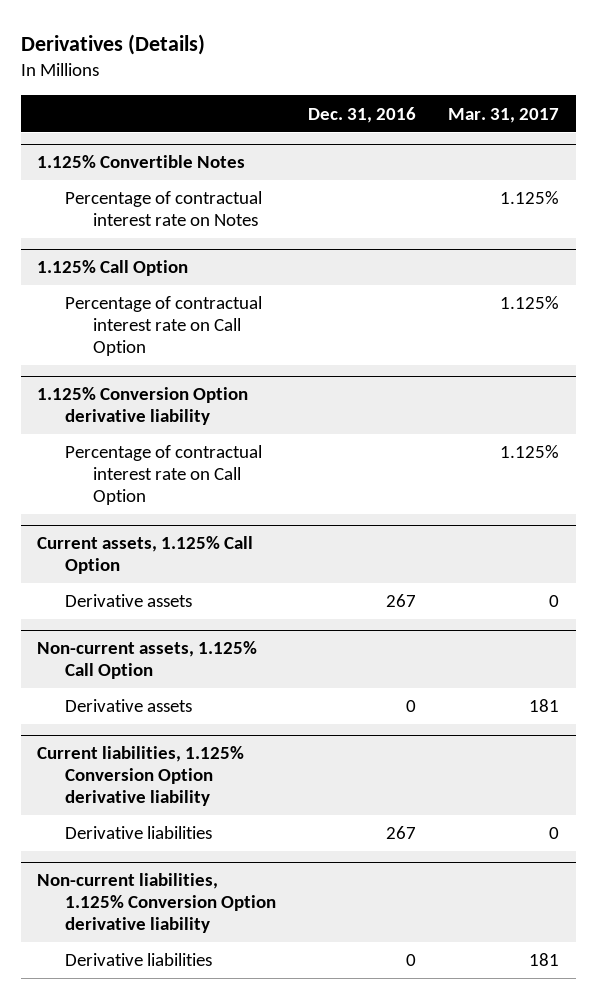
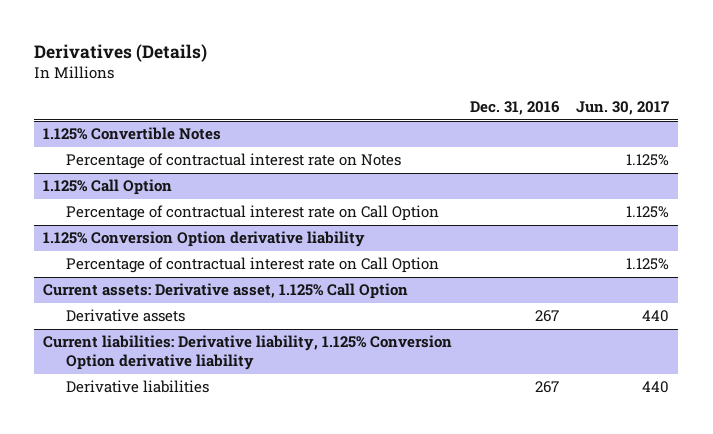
- | Dec. 31, 2016 | Mar. 31, 2017
+ | Dec. 31, 2016 | Jun. 30, 2017
- Current assets, 1.125% Call Option
+ Current assets: Derivative asset, 1.125% Call Option
- Non-current assets, 1.125% Call Option
- Derivative assets | 0 | 181
- Current liabilities, 1.125% Conversion Option derivative liability
+ Current liabilities: Derivative liability, 1.125% Conversion Option derivative liability
- Non-current liabilities, 1.125% Conversion Option derivative liability
- Derivative liabilities | 0 | 181

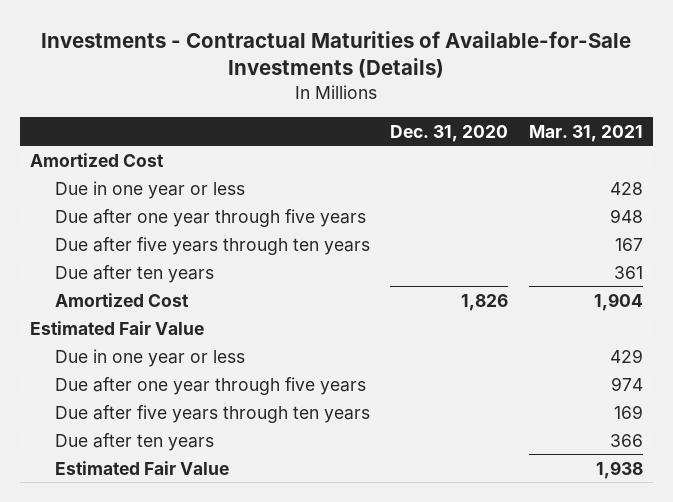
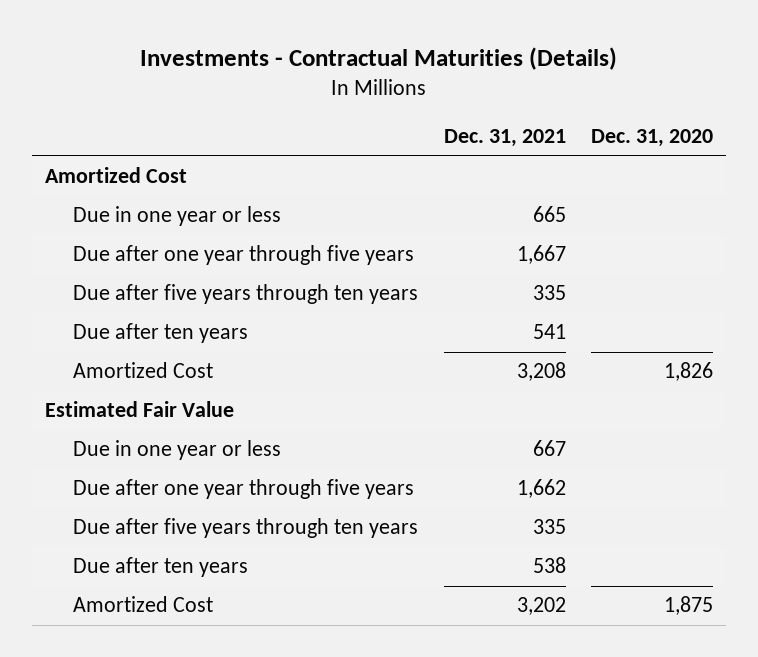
- Investments - Contractual Maturities of Available-for-Sale Investments (Details)
+ Investments - Contractual Maturities (Details)
- | Dec. 31, 2020 | Mar. 31, 2021
+ | Dec. 31, 2021 | Dec. 31, 2020
- Estimated Fair Value | | 1,938
+ Amortized Cost | 3,202 | 1,875

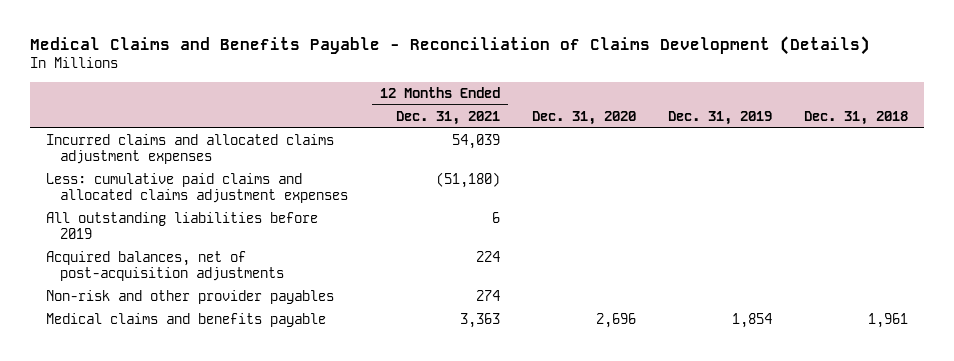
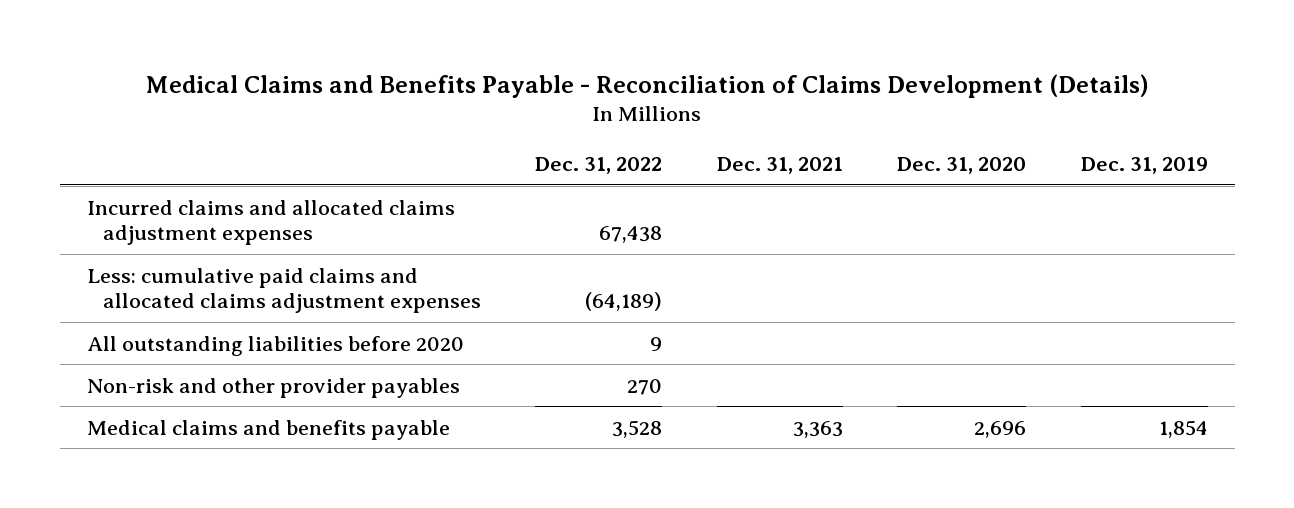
- | 12 Months Ended Dec. 31, 2021 | Dec. 31, 2020 | Dec. 31, 2019 | Dec. 31, 2018
+ | Dec. 31, 2022 | Dec. 31, 2021 | Dec. 31, 2020 | Dec. 31, 2019
- All outstanding liabilities before 2019 | 6 | | |
- Acquired balances, net of post-acquisition adjustments | 224 | | |
+ All outstanding liabilities before 2020 | 9 | | |

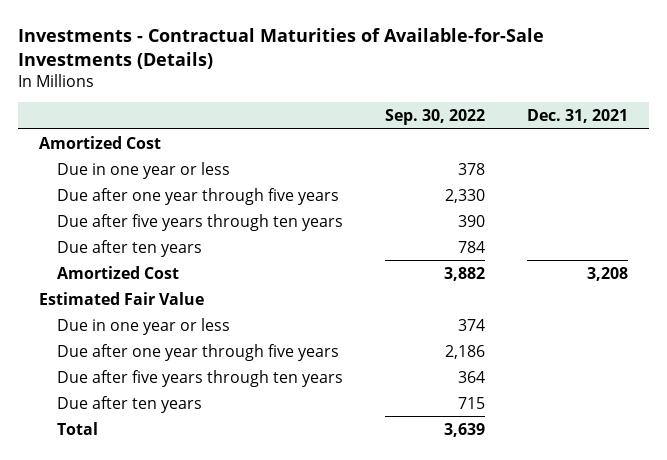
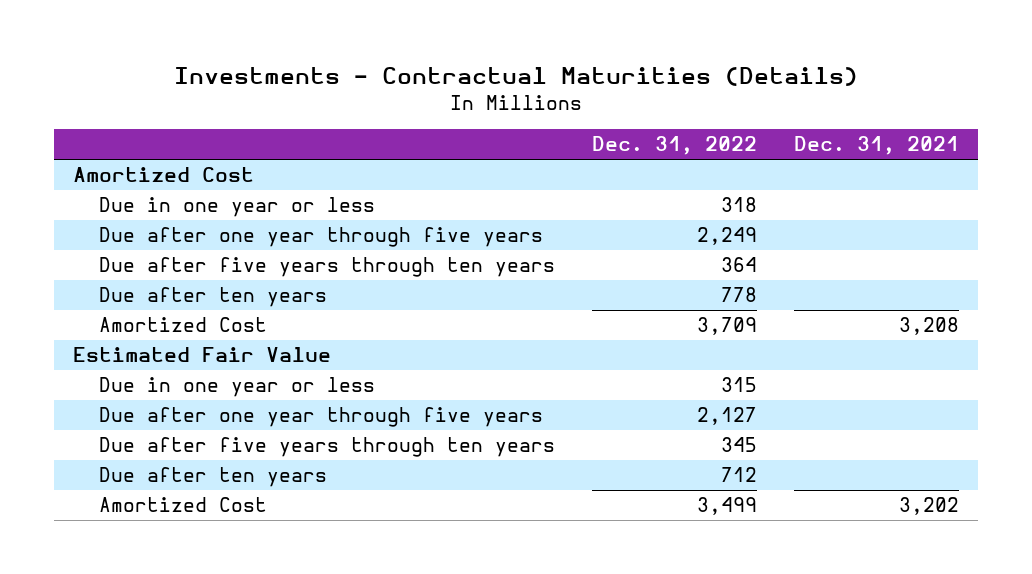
- Investments - Contractual Maturities of Available-for-Sale Investments (Details)
+ Investments - Contractual Maturities (Details)
- | Sep. 30, 2022 | Dec. 31, 2021
+ | Dec. 31, 2022 | Dec. 31, 2021
- Total | 3,639 |
+ Amortized Cost | 3,499 | 3,202

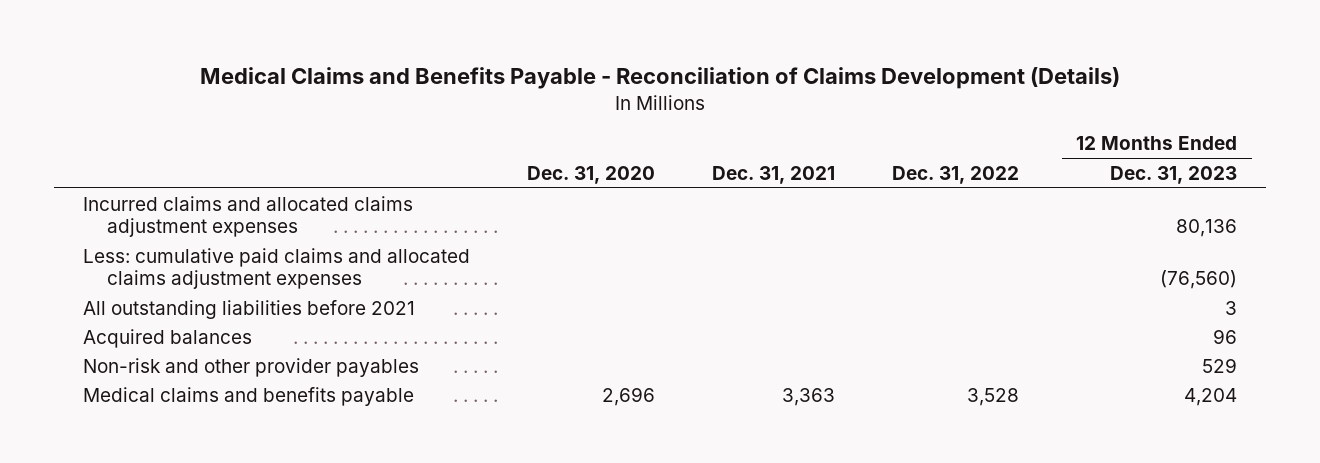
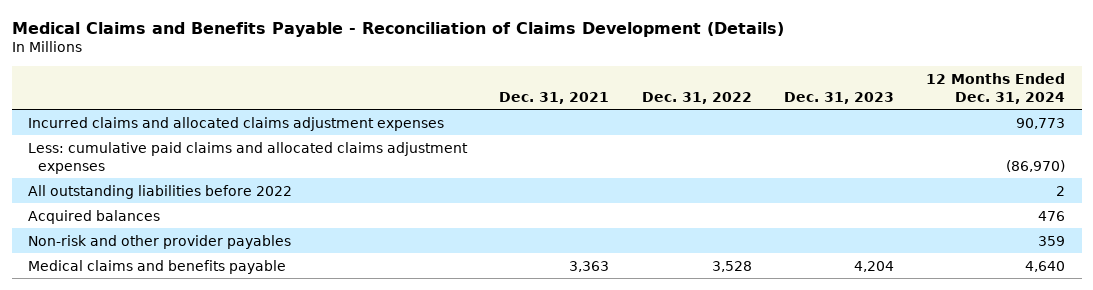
- | Dec. 31, 2020 | Dec. 31, 2021 | Dec. 31, 2022 | 12 Months Ended Dec. 31, 2023
+ | Dec. 31, 2021 | Dec. 31, 2022 | Dec. 31, 2023 | 12 Months Ended Dec. 31, 2024
- All outstanding liabilities before 2021 | | | | 3
+ All outstanding liabilities before 2022 | | | | 2

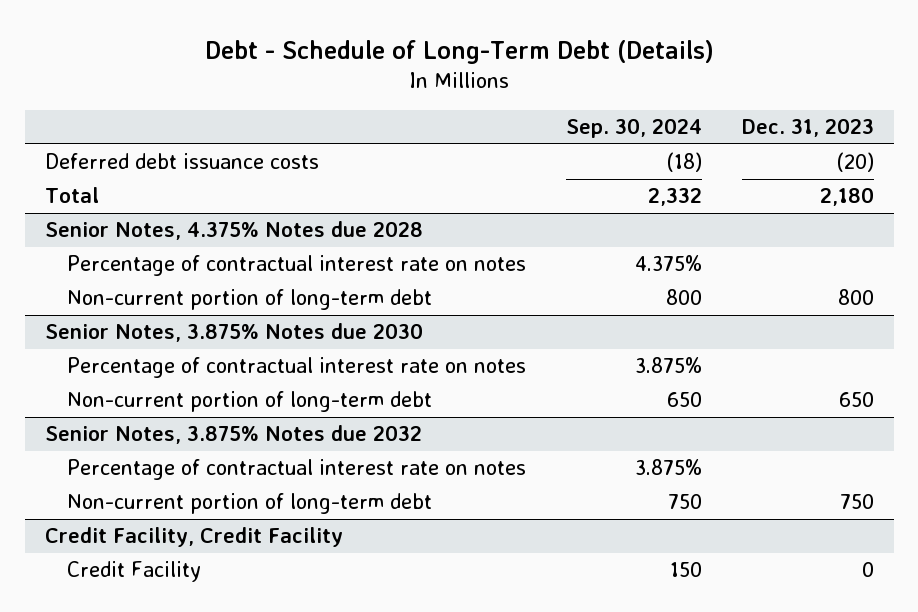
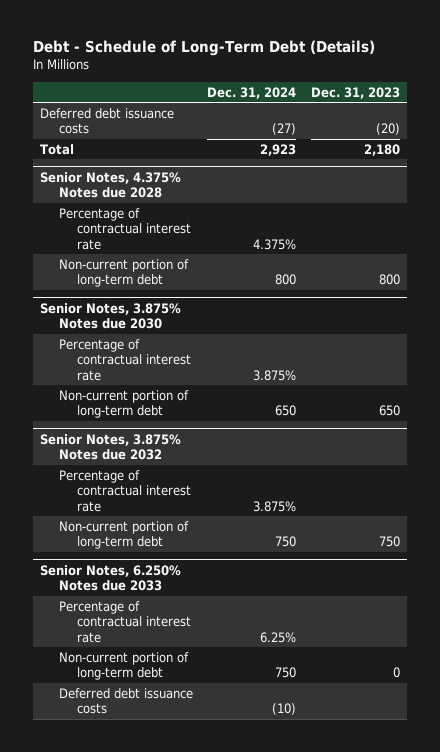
- | Sep. 30, 2024 | Dec. 31, 2023
+ | Dec. 31, 2024 | Dec. 31, 2023
@ Senior Notes, 4.375% Notes due 2028
- Percentage of contractual interest rate on notes | 4.375% |
+ Percentage of contractual interest rate | 4.375% |
@ Senior Notes, 3.875% Notes due 2030
- Percentage of contractual interest rate on notes | 3.875% |
+ Percentage of contractual interest rate | 3.875% |
@ Senior Notes, 3.875% Notes due 2032
- Percentage of contractual interest rate on notes | 3.875% |
+ Percentage of contractual interest rate | 3.875% |
- Credit Facility, Credit Facility
- Credit Facility | 150 | 0
+ Senior Notes, 6.250% Notes due 2033
+ Percentage of contractual interest rate | 6.25% |
+ Non-current portion of long-term debt | 750 | 0
+ Deferred debt issuance costs | (10) |

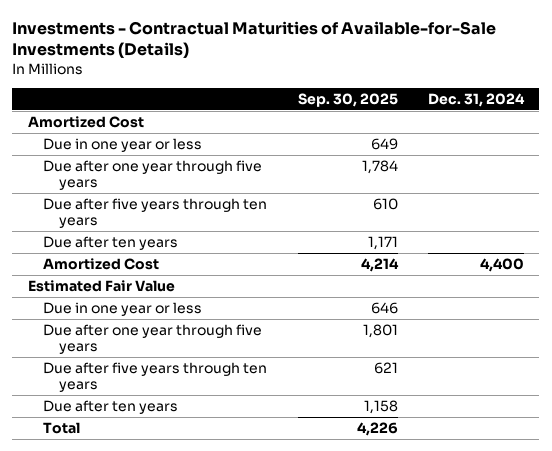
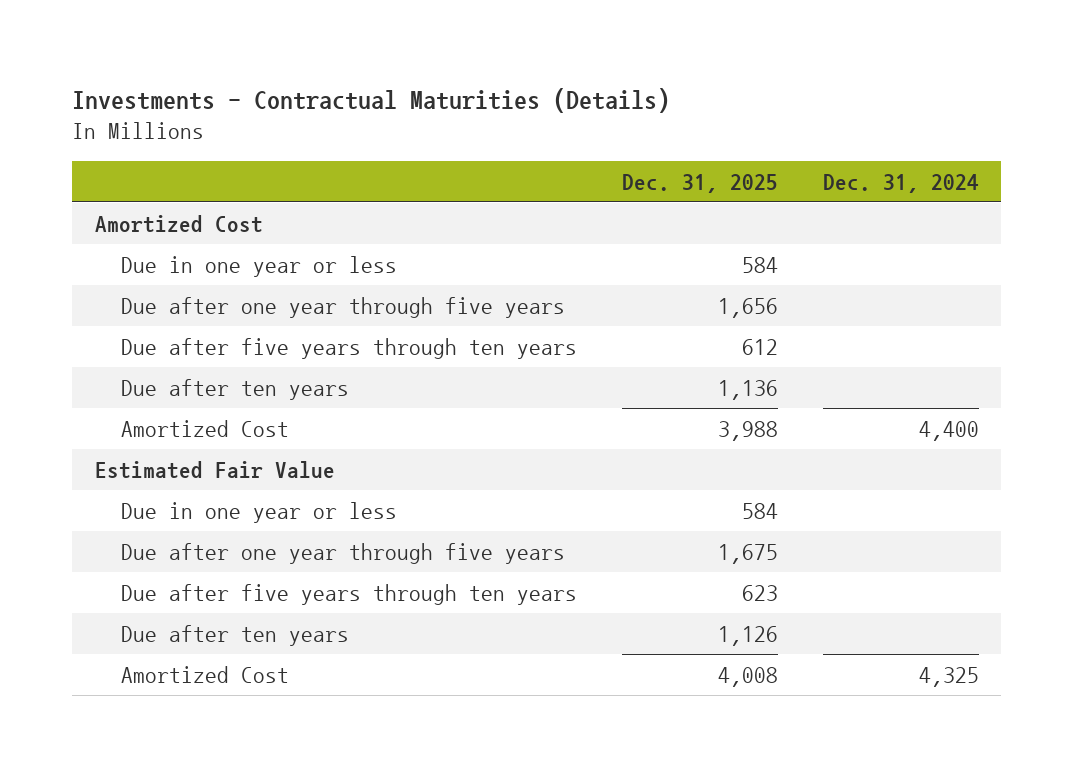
- Investments - Contractual Maturities of Available-for-Sale Investments (Details)
+ Investments - Contractual Maturities (Details)
- | Sep. 30, 2025 | Dec. 31, 2024
+ | Dec. 31, 2025 | Dec. 31, 2024
- Total | 4,226 |
+ Amortized Cost | 4,008 | 4,325

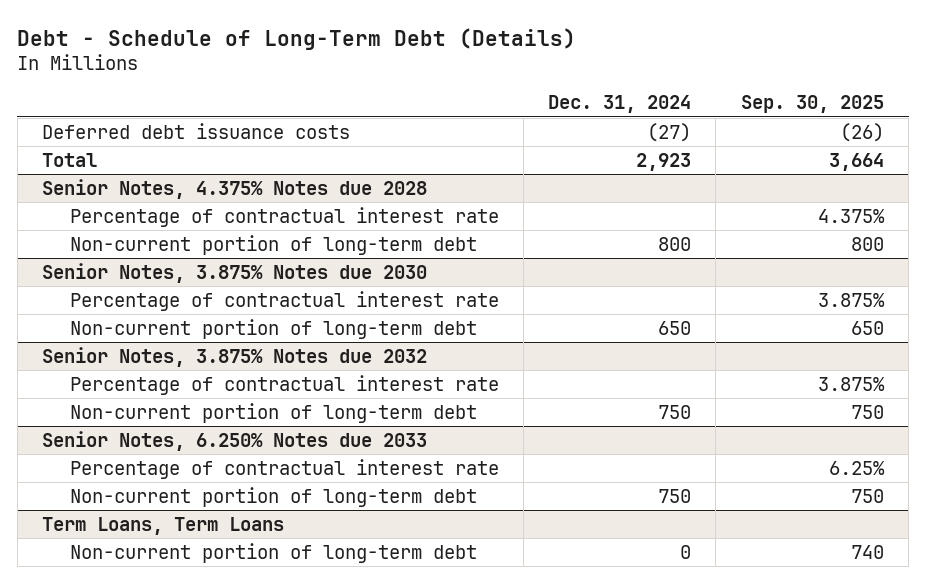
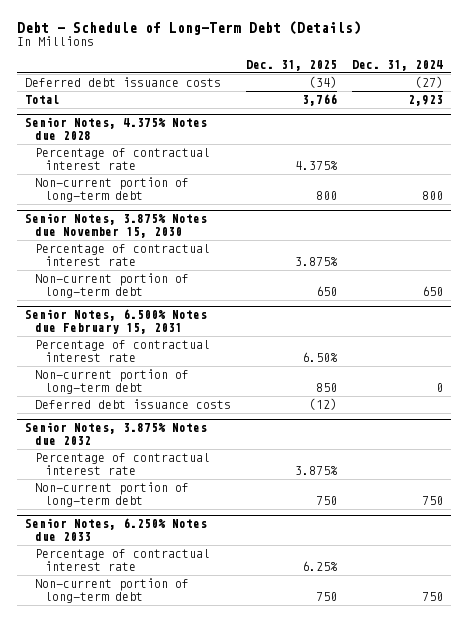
- | Dec. 31, 2024 | Sep. 30, 2025
+ | Dec. 31, 2025 | Dec. 31, 2024
- Senior Notes, 3.875% Notes due 2030
+ Senior Notes, 3.875% Notes due November 15, 2030
+ Senior Notes, 6.500% Notes due February 15, 2031
+ Percentage of contractual interest rate | 6.50% |
+ Non-current portion of long-term debt | 850 | 0
+ Deferred debt issuance costs | (12) |
- Term Loans, Term Loans
- Non-current portion of long-term debt | 0 | 740

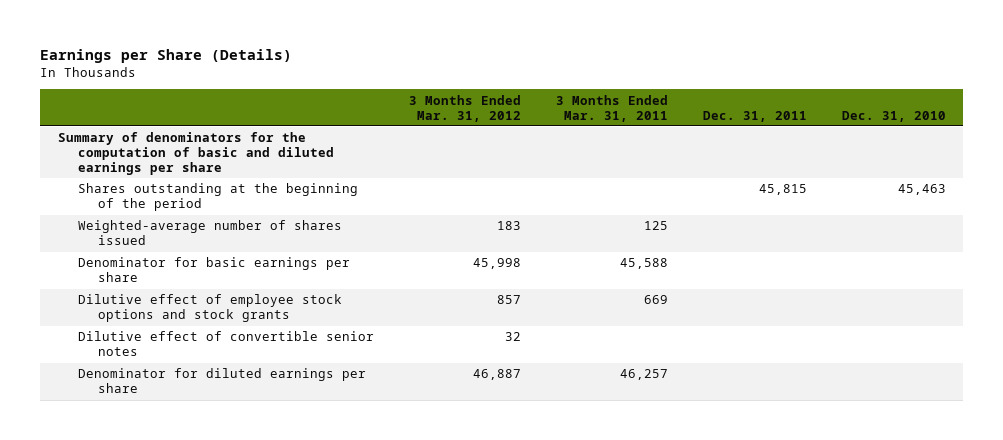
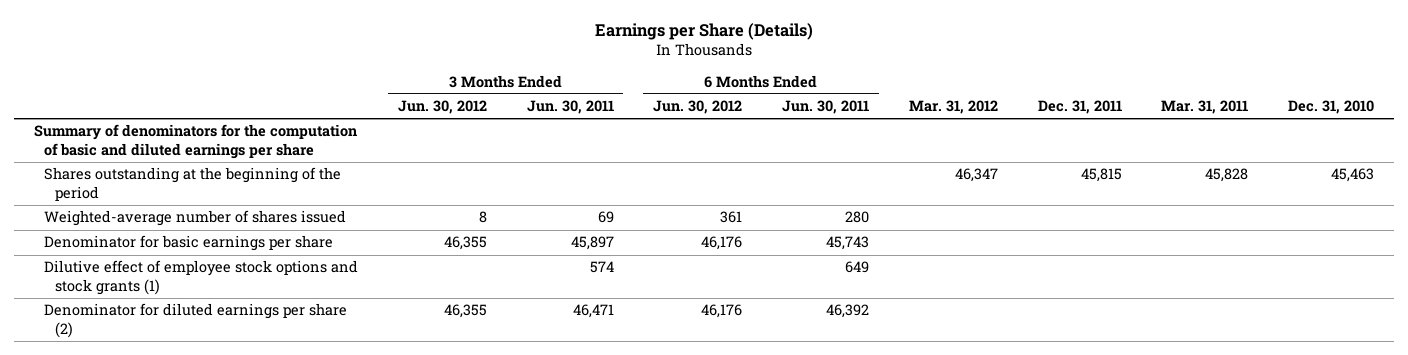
- | 3 Months Ended Mar. 31, 2012 | 3 Months Ended Mar. 31, 2011 | Dec. 31, 2011 | Dec. 31, 2010
+ | 3 Months Ended Jun. 30, 2012 | 3 Months Ended Jun. 30, 2011 | 6 Months Ended Jun. 30, 2012 | 6 Months Ended Jun. 30, 2011 | Mar. 31, 2012 | Dec. 31, 2011 | Mar. 31, 2011 | Dec. 31, 2010
- Dilutive effect of employee stock options and stock grants | 857 | 669 | |
- Dilutive effect of convertible senior notes | 32 | | |
- Denominator for diluted earnings per share | 46,887 | 46,257 | |
+ Dilutive effect of employee stock options and stock grants (1) | | 574 | | 649 | | | |
+ Denominator for diluted earnings per share (2) | 46,355 | 46,471 | 46,176 | 46,392 | | | |

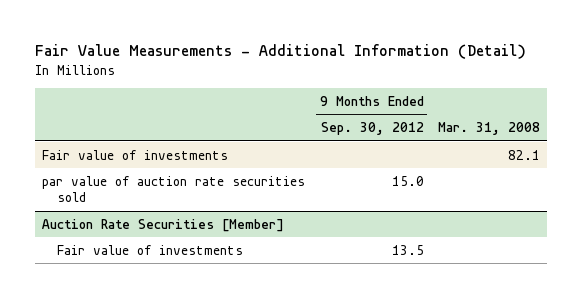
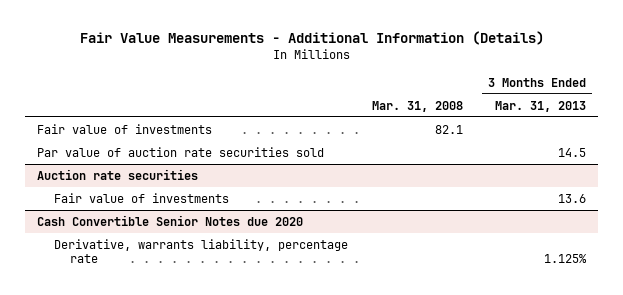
- Fair Value Measurements - Additional Information (Detail)
+ Fair Value Measurements - Additional Information (Details)
- | 9 Months Ended Sep. 30, 2012 | Mar. 31, 2008
+ | Mar. 31, 2008 | 3 Months Ended Mar. 31, 2013
- par value of auction rate securities sold | 15.0 |
- Auction Rate Securities [Member]
+ Par value of auction rate securities sold | | 14.5
+ Auction rate securities
+ Cash Convertible Senior Notes due 2020
+ Derivative, warrants liability, percentage rate | | 1.125%

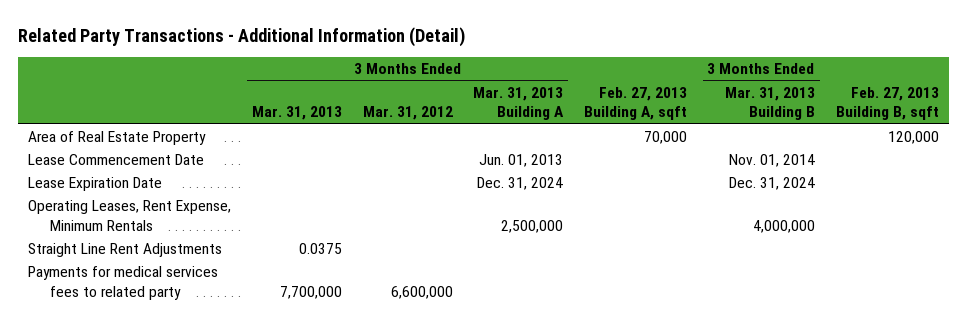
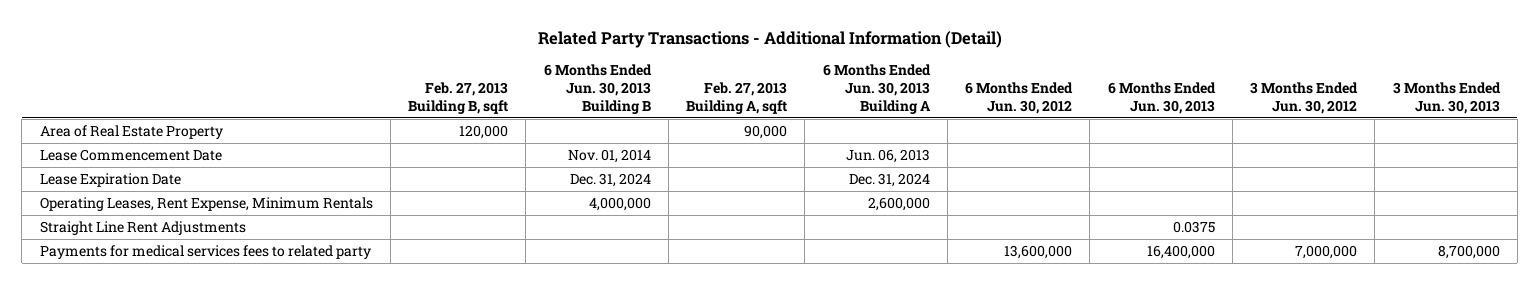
- | 3 Months Ended Mar. 31, 2013 | 3 Months Ended Mar. 31, 2012 | 3 Months Ended Mar. 31, 2013 Building A | Feb. 27, 2013 Building A, sqft | 3 Months Ended Mar. 31, 2013 Building B | Feb. 27, 2013 Building B, sqft
+ | Feb. 27, 2013 Building B, sqft | 6 Months Ended Jun. 30, 2013 Building B | Feb. 27, 2013 Building A, sqft | 6 Months Ended Jun. 30, 2013 Building A | 6 Months Ended Jun. 30, 2012 | 6 Months Ended Jun. 30, 2013 | 3 Months Ended Jun. 30, 2012 | 3 Months Ended Jun. 30, 2013
- Area of Real Estate Property | | | | 70,000 | | 120,000
+ Area of Real Estate Property | 120,000 | | 90,000 | | | | |

